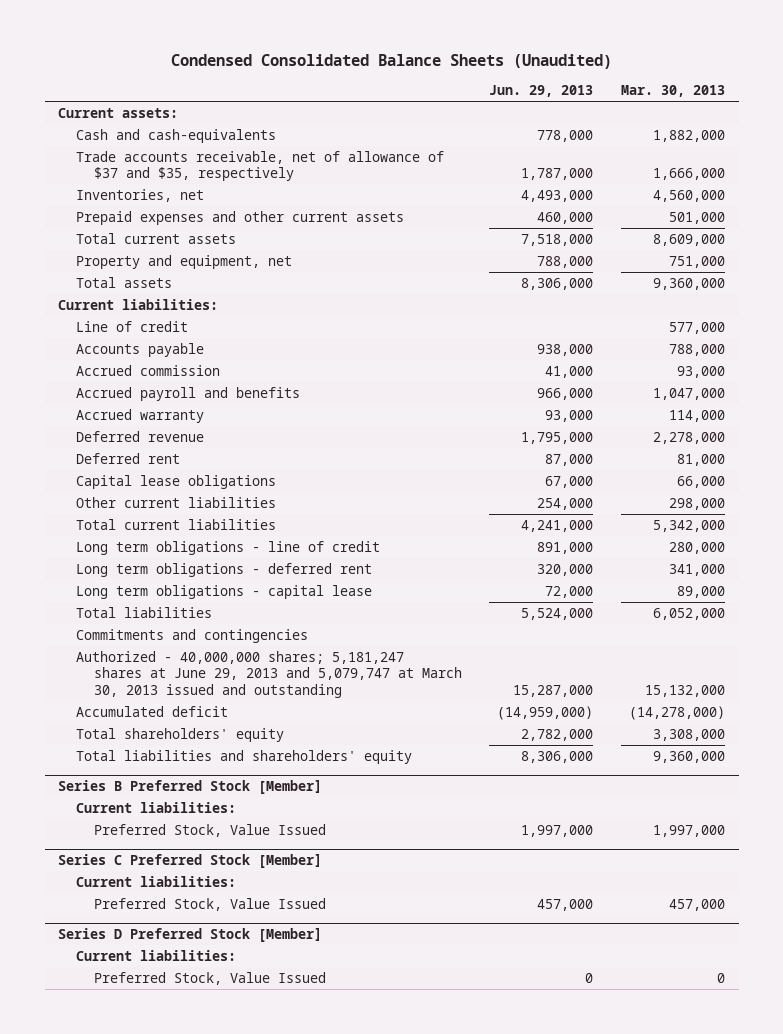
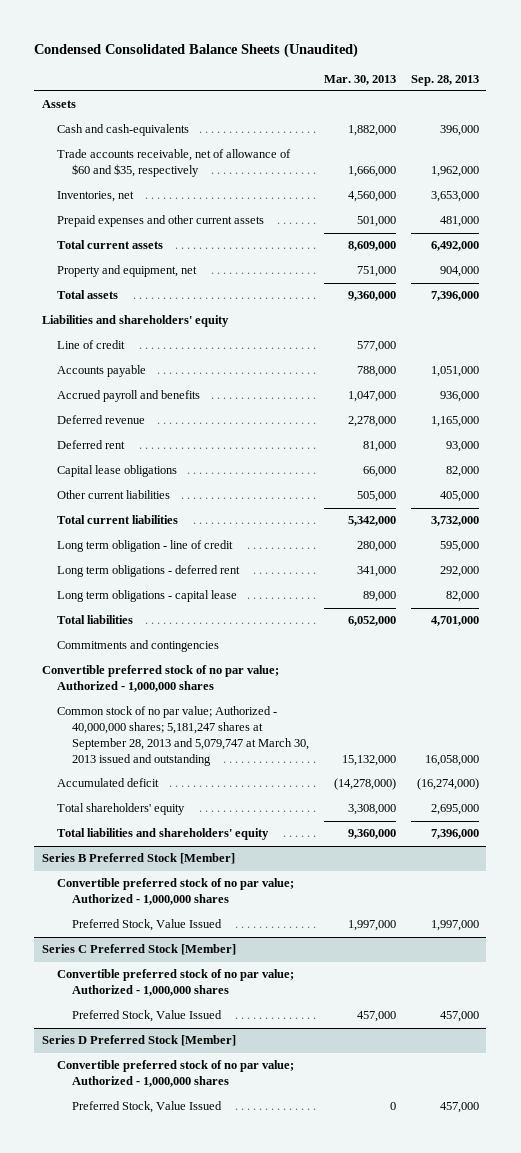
- | Jun. 29, 2013 | Mar. 30, 2013
+ | Mar. 30, 2013 | Sep. 28, 2013
- Current assets:
+ Assets
- Trade accounts receivable, net of allowance of $37 and $35, respectively | 1,787,000 | 1,666,000
+ Trade accounts receivable, net of allowance of $60 and $35, respectively | 1,666,000 | 1,962,000
- Current liabilities:
+ Liabilities and shareholders' equity
- Accrued commission | 41,000 | 93,000
- Accrued warranty | 93,000 | 114,000
- Other current liabilities | 254,000 | 298,000
+ Other current liabilities | 505,000 | 405,000
- Long term obligations - line of credit | 891,000 | 280,000
+ Long term obligation - line of credit | 280,000 | 595,000
- Authorized - 40,000,000 shares; 5,181,247 shares at June 29, 2013 and 5,079,747 at March 30, 2013 issued and outstanding | 15,287,000 | 15,132,000
+ Convertible preferred stock of no par value; Authorized - 1,000,000 shares
+ Common stock of no par value; Authorized - 40,000,000 shares; 5,181,247 shares at September 28, 2013 and 5,079,747 at March 30, 2013 issued and outstanding | 15,132,000 | 16,058,000
@ Series B Preferred Stock [Member]
- Current liabilities:
+ Convertible preferred stock of no par value; Authorized - 1,000,000 shares
@ Series C Preferred Stock [Member]
- Current liabilities:
+ Convertible preferred stock of no par value; Authorized - 1,000,000 shares
@ Series D Preferred Stock [Member]
- Current liabilities:
+ Convertible preferred stock of no par value; Authorized - 1,000,000 shares

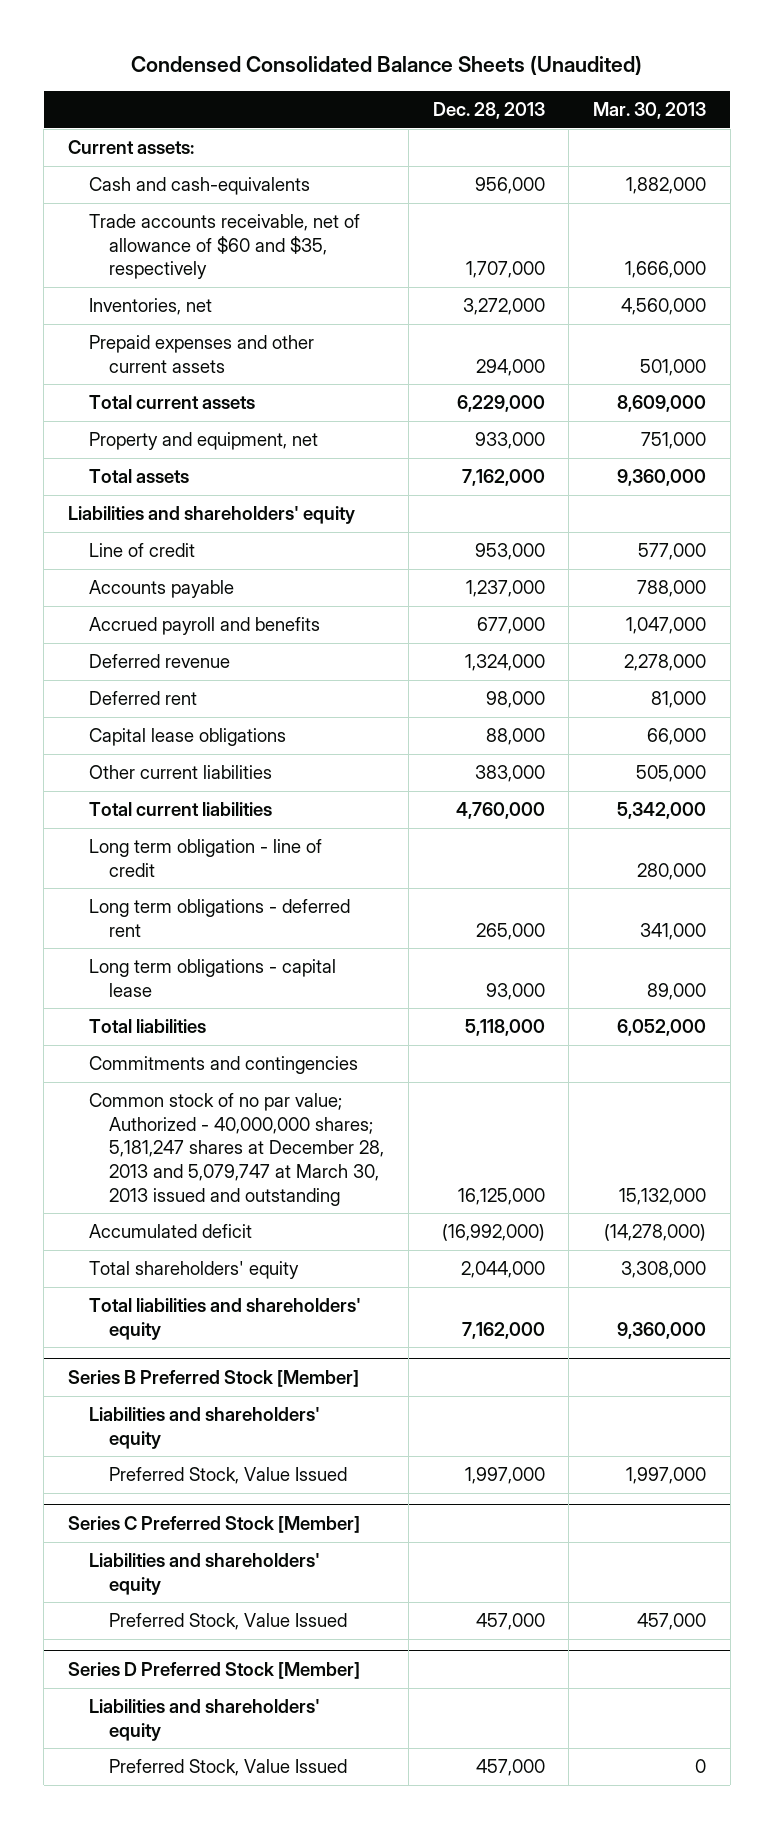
- | Mar. 30, 2013 | Sep. 28, 2013
+ | Dec. 28, 2013 | Mar. 30, 2013
- Assets
+ Current assets:
- Convertible preferred stock of no par value; Authorized - 1,000,000 shares
- Common stock of no par value; Authorized - 40,000,000 shares; 5,181,247 shares at September 28, 2013 and 5,079,747 at March 30, 2013 issued and outstanding | 15,132,000 | 16,058,000
+ Common stock of no par value; Authorized - 40,000,000 shares; 5,181,247 shares at December 28, 2013 and 5,079,747 at March 30, 2013 issued and outstanding | 16,125,000 | 15,132,000
@ Series B Preferred Stock [Member]
- Convertible preferred stock of no par value; Authorized - 1,000,000 shares
+ Liabilities and shareholders' equity
@ Series C Preferred Stock [Member]
- Convertible preferred stock of no par value; Authorized - 1,000,000 shares
+ Liabilities and shareholders' equity
@ Series D Preferred Stock [Member]
- Convertible preferred stock of no par value; Authorized - 1,000,000 shares
+ Liabilities and shareholders' equity

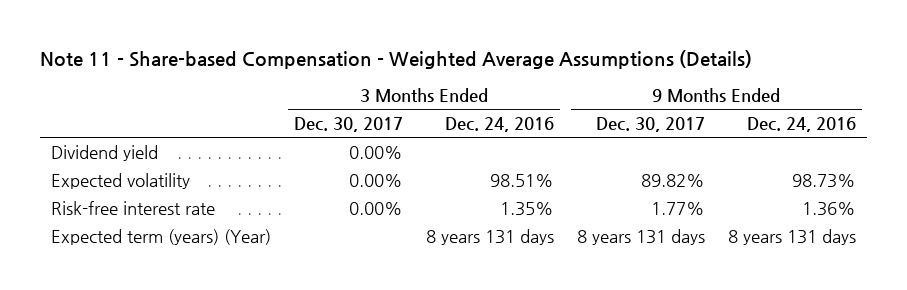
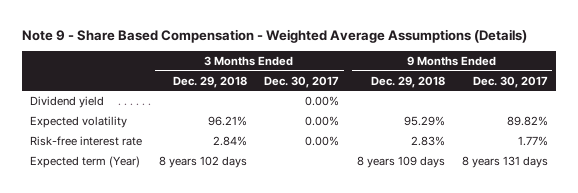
- Note 11 - Share-based Compensation - Weighted Average Assumptions (Details)
+ Note 9 - Share Based Compensation - Weighted Average Assumptions (Details)
- | 3 Months Ended Dec. 30, 2017 | 3 Months Ended Dec. 24, 2016 | 9 Months Ended Dec. 30, 2017 | 9 Months Ended Dec. 24, 2016
+ | 3 Months Ended Dec. 29, 2018 | 3 Months Ended Dec. 30, 2017 | 9 Months Ended Dec. 29, 2018 | 9 Months Ended Dec. 30, 2017
- Expected term (years) (Year) | | 8 years 131 days | 8 years 131 days | 8 years 131 days
+ Expected term (Year) | 8 years 102 days | | 8 years 109 days | 8 years 131 days

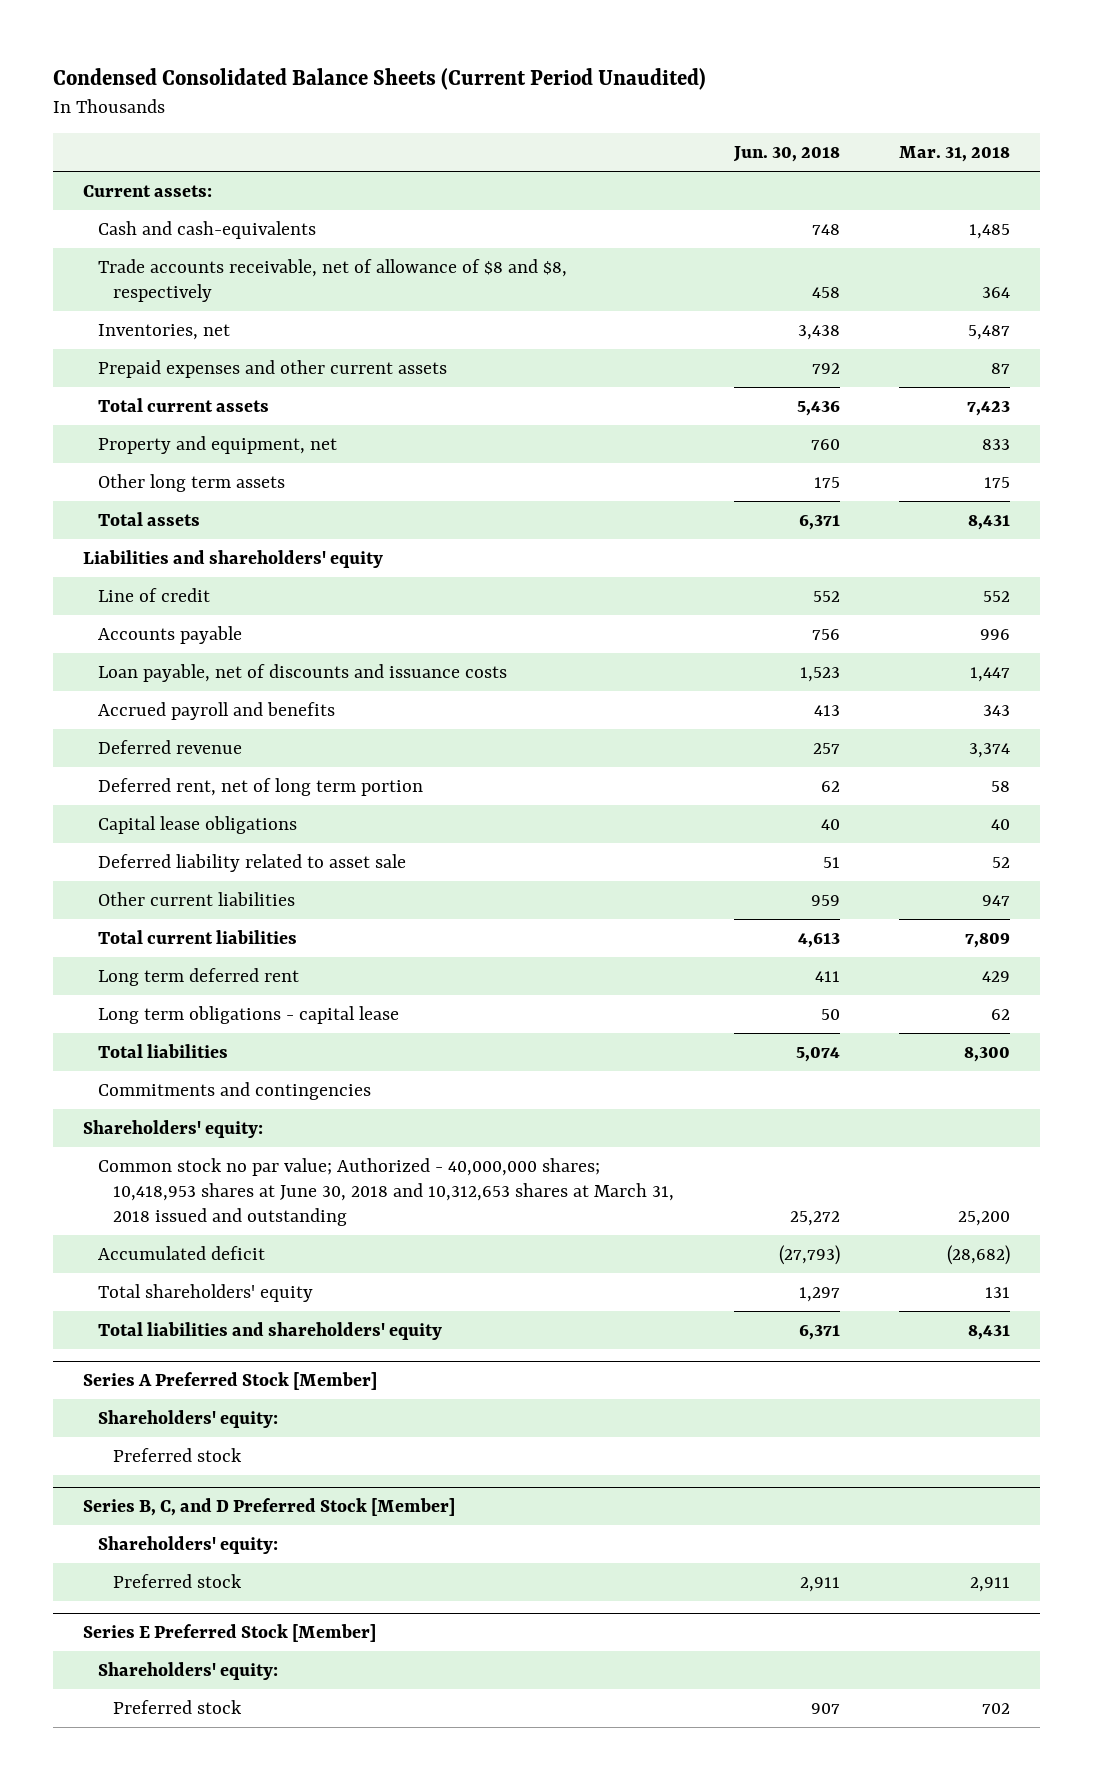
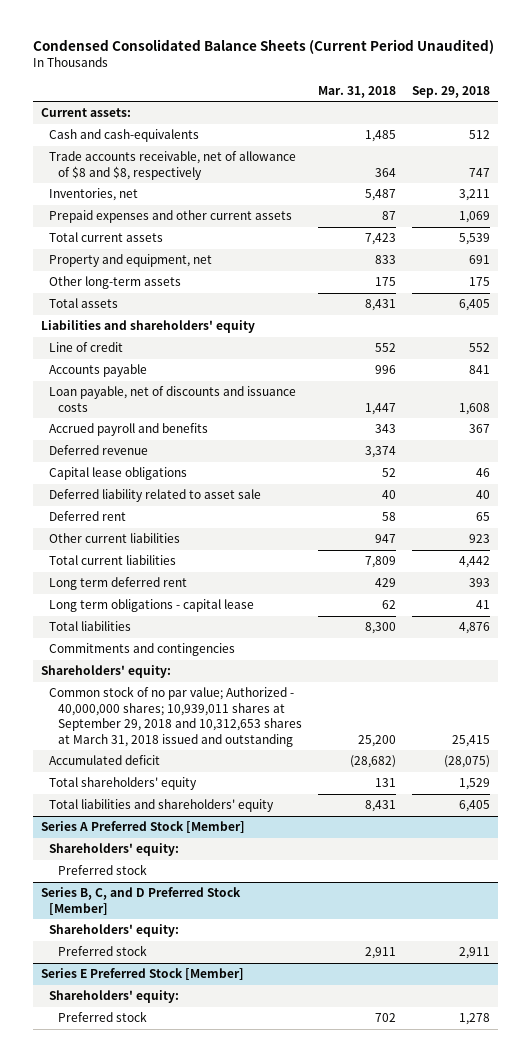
- | Jun. 30, 2018 | Mar. 31, 2018
+ | Mar. 31, 2018 | Sep. 29, 2018
- Other long term assets | 175 | 175
+ Other long-term assets | 175 | 175
- Deferred rent, net of long term portion | 62 | 58
- Capital lease obligations | 40 | 40
- Deferred liability related to asset sale | 51 | 52
+ Capital lease obligations | 52 | 46
+ Deferred liability related to asset sale | 40 | 40
+ Deferred rent | 58 | 65
- Common stock no par value; Authorized - 40,000,000 shares; 10,418,953 shares at June 30, 2018 and 10,312,653 shares at March 31, 2018 issued and outstanding | 25,272 | 25,200
+ Common stock of no par value; Authorized - 40,000,000 shares; 10,939,011 shares at September 29, 2018 and 10,312,653 shares at March 31, 2018 issued and outstanding | 25,200 | 25,415

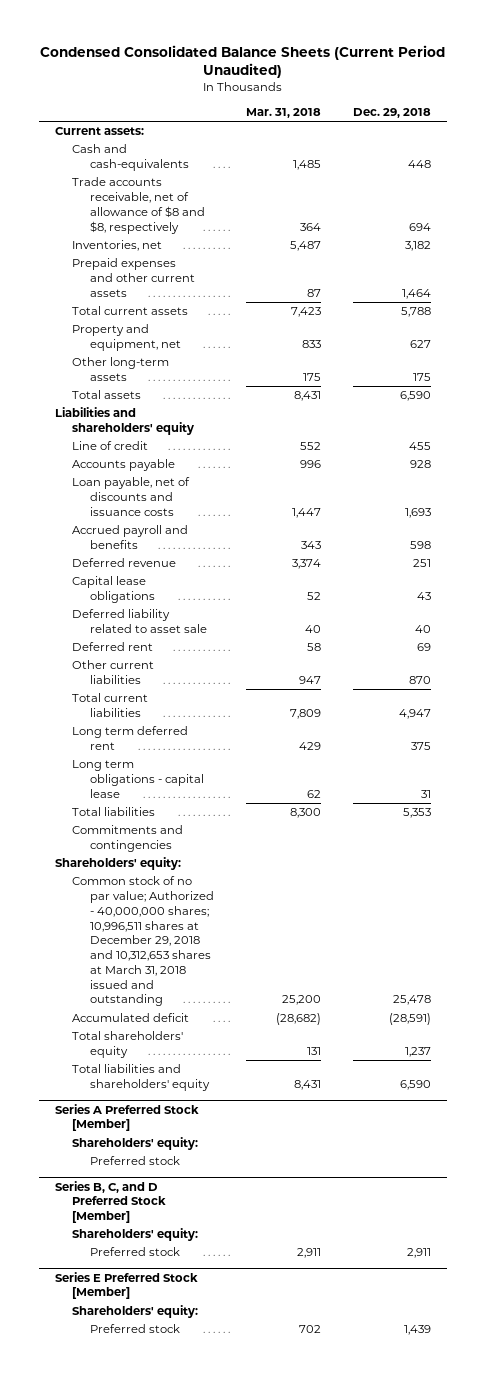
- | Mar. 31, 2018 | Sep. 29, 2018
+ | Mar. 31, 2018 | Dec. 29, 2018
- Common stock of no par value; Authorized - 40,000,000 shares; 10,939,011 shares at September 29, 2018 and 10,312,653 shares at March 31, 2018 issued and outstanding | 25,200 | 25,415
+ Common stock of no par value; Authorized - 40,000,000 shares; 10,996,511 shares at December 29, 2018 and 10,312,653 shares at March 31, 2018 issued and outstanding | 25,200 | 25,478

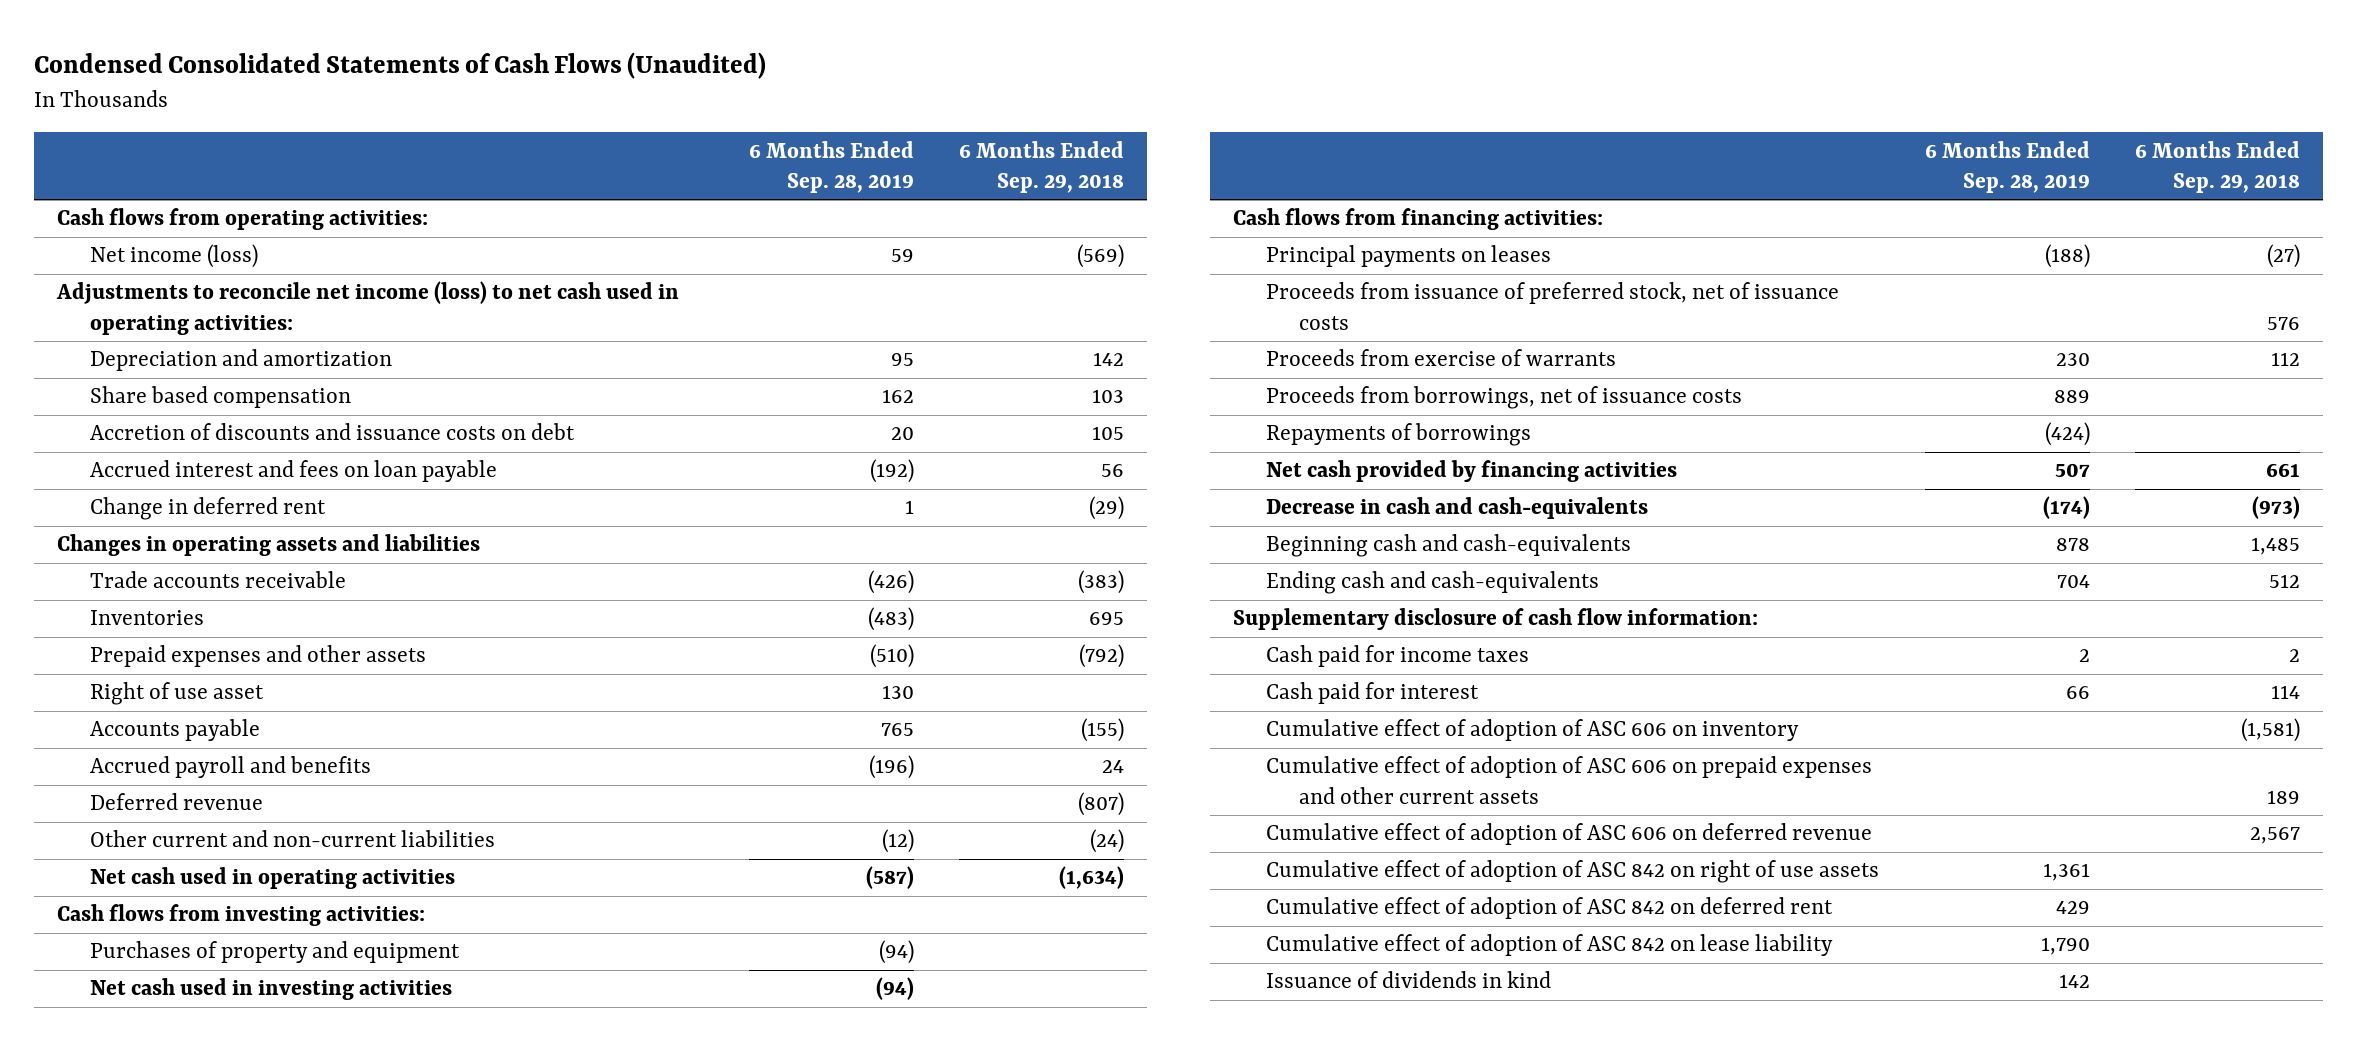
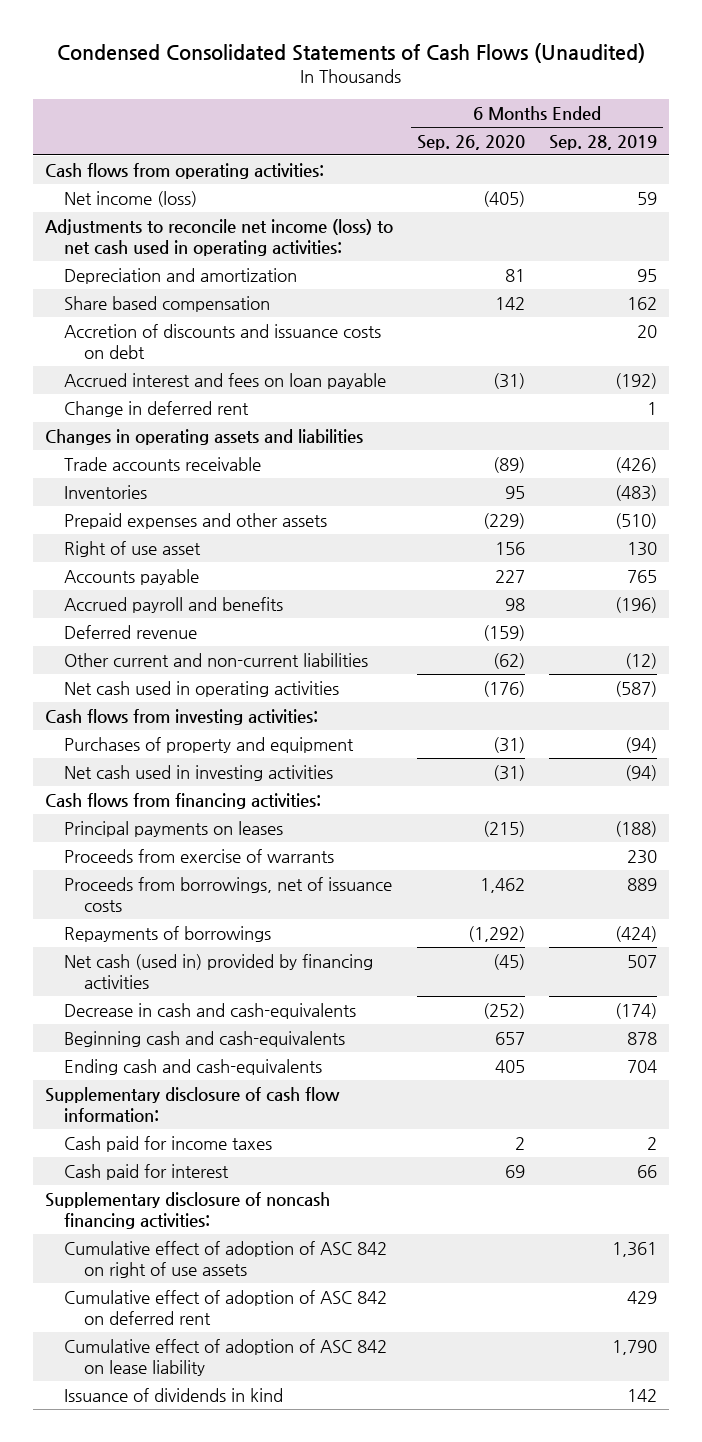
- | 6 Months Ended Sep. 28, 2019 | 6 Months Ended Sep. 29, 2018
+ | 6 Months Ended Sep. 26, 2020 | 6 Months Ended Sep. 28, 2019
- Proceeds from issuance of preferred stock, net of issuance costs | | 576
- Net cash provided by financing activities | 507 | 661
+ Net cash (used in) provided by financing activities | (45) | 507
- Cumulative effect of adoption of ASC 606 on inventory | | (1,581)
- Cumulative effect of adoption of ASC 606 on prepaid expenses and other current assets | | 189
- Cumulative effect of adoption of ASC 606 on deferred revenue | | 2,567
+ Supplementary disclosure of noncash financing activities:

